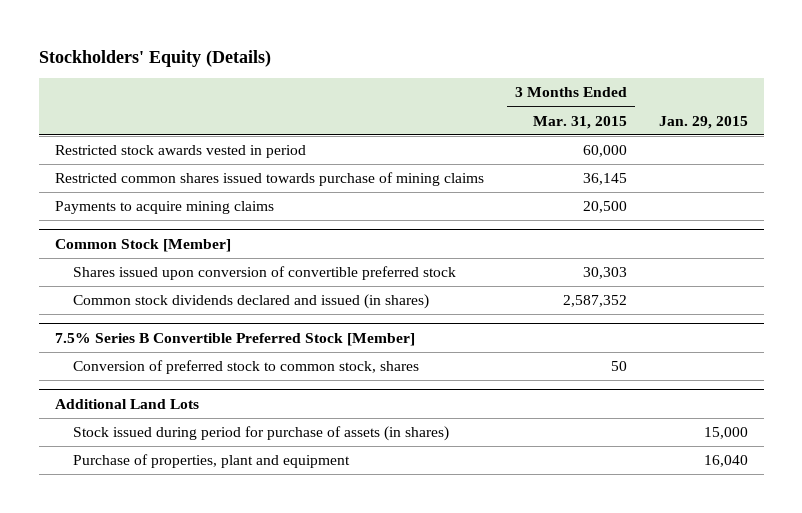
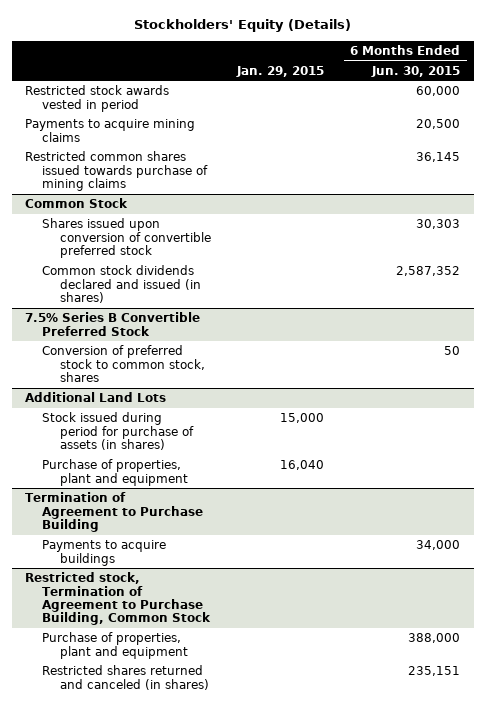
- | 3 Months Ended Mar. 31, 2015 | Jan. 29, 2015
+ | Jan. 29, 2015 | 6 Months Ended Jun. 30, 2015
- Common Stock [Member]
moved down: Restricted common shares issued towards purchase of mining claims | | 36,145
+ Common Stock
- 7.5% Series B Convertible Preferred Stock [Member]
+ 7.5% Series B Convertible Preferred Stock
+ Termination of Agreement to Purchase Building
+ Payments to acquire buildings | | 34,000
+ Restricted stock, Termination of Agreement to Purchase Building, Common Stock
+ Purchase of properties, plant and equipment | | 388,000
+ Restricted shares returned and canceled (in shares) | | 235,151

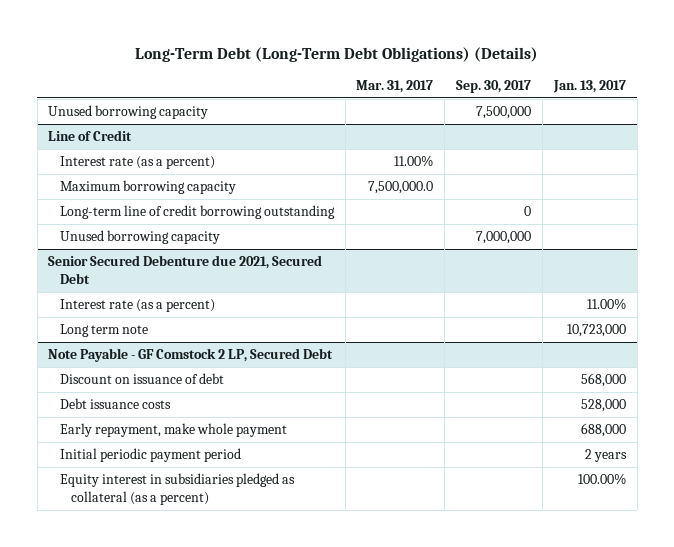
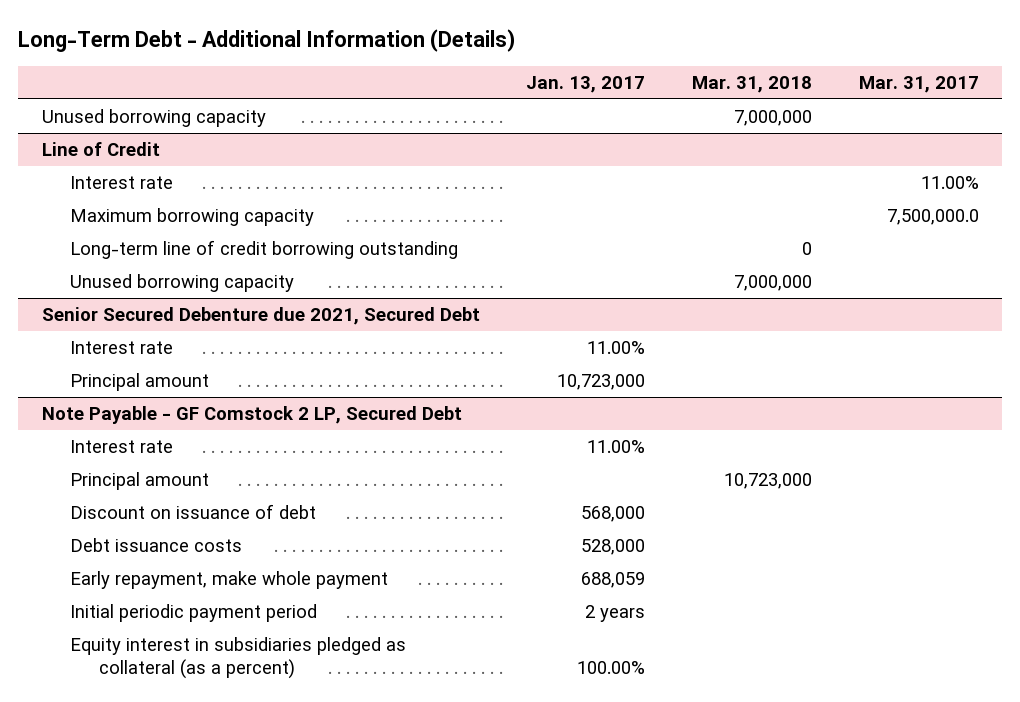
- Long-Term Debt (Long-Term Debt Obligations) (Details)
+ Long-Term Debt - Additional Information (Details)
- | Mar. 31, 2017 | Sep. 30, 2017 | Jan. 13, 2017
+ | Jan. 13, 2017 | Mar. 31, 2018 | Mar. 31, 2017
@ Line of Credit
- Interest rate (as a percent) | 11.00% | |
+ Interest rate | | | 11.00%
@ Senior Secured Debenture due 2021, Secured Debt
- Interest rate (as a percent) | | | 11.00%
- Long term note | | | 10,723,000
+ Interest rate | 11.00% | |
+ Principal amount | 10,723,000 | |
@ Note Payable - GF Comstock 2 LP, Secured Debt
+ Interest rate | 11.00% | |
+ Principal amount | | 10,723,000 |
- Early repayment, make whole payment | | | 688,000
+ Early repayment, make whole payment | 688,059 | |

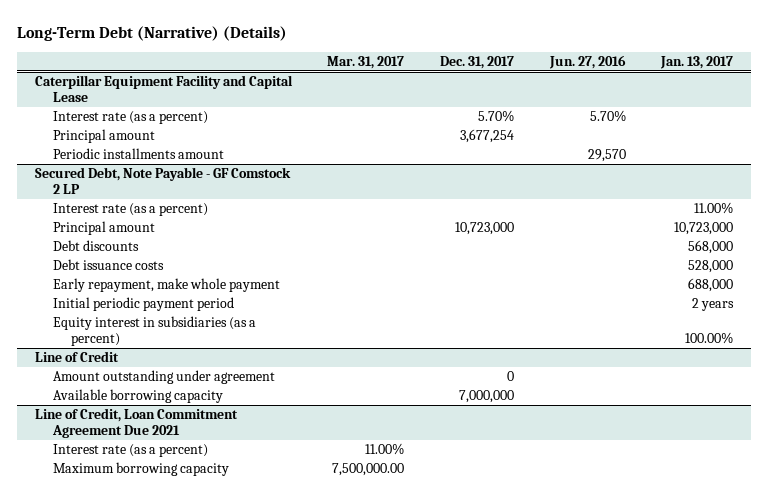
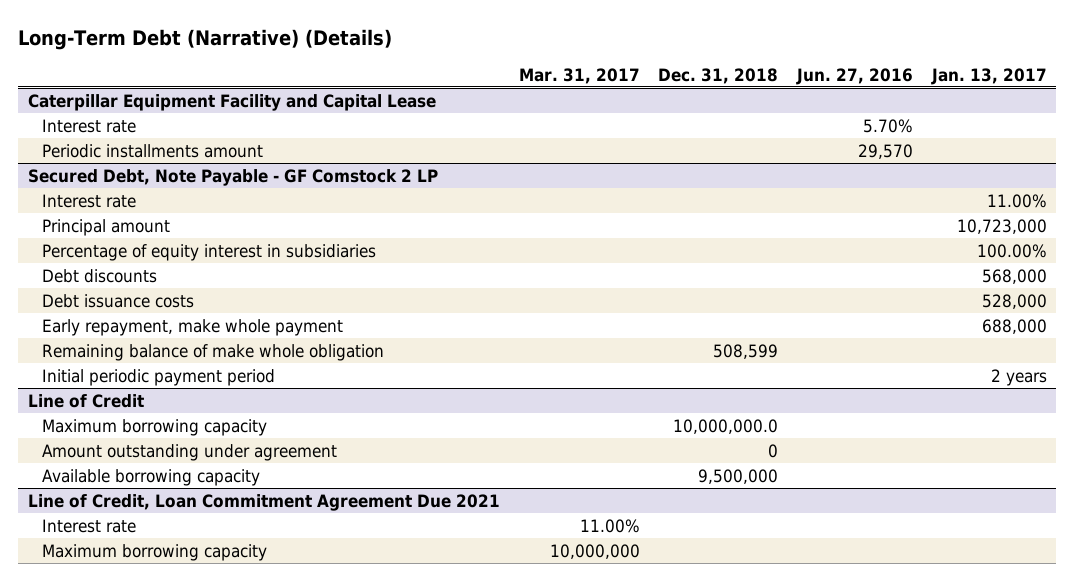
- | Mar. 31, 2017 | Dec. 31, 2017 | Jun. 27, 2016 | Jan. 13, 2017
+ | Mar. 31, 2017 | Dec. 31, 2018 | Jun. 27, 2016 | Jan. 13, 2017
@ Caterpillar Equipment Facility and Capital Lease
- Interest rate (as a percent) | | 5.70% | 5.70% |
- Principal amount | | 3,677,254 | |
+ Interest rate | | | 5.70% |
@ Secured Debt, Note Payable - GF Comstock 2 LP
- Interest rate (as a percent) | | | | 11.00%
+ Interest rate | | | | 11.00%
+ Percentage of equity interest in subsidiaries | | | | 100.00%
+ Remaining balance of make whole obligation | | 508,599 | |
- Equity interest in subsidiaries (as a percent) | | | | 100.00%
@ Line of Credit
+ Maximum borrowing capacity | | 10,000,000.0 | |
@ Line of Credit, Loan Commitment Agreement Due 2021
- Interest rate (as a percent) | 11.00% | | |
- Maximum borrowing capacity | 7,500,000.00 | | |
+ Interest rate | 11.00% | | |
+ Maximum borrowing capacity | 10,000,000 | | |

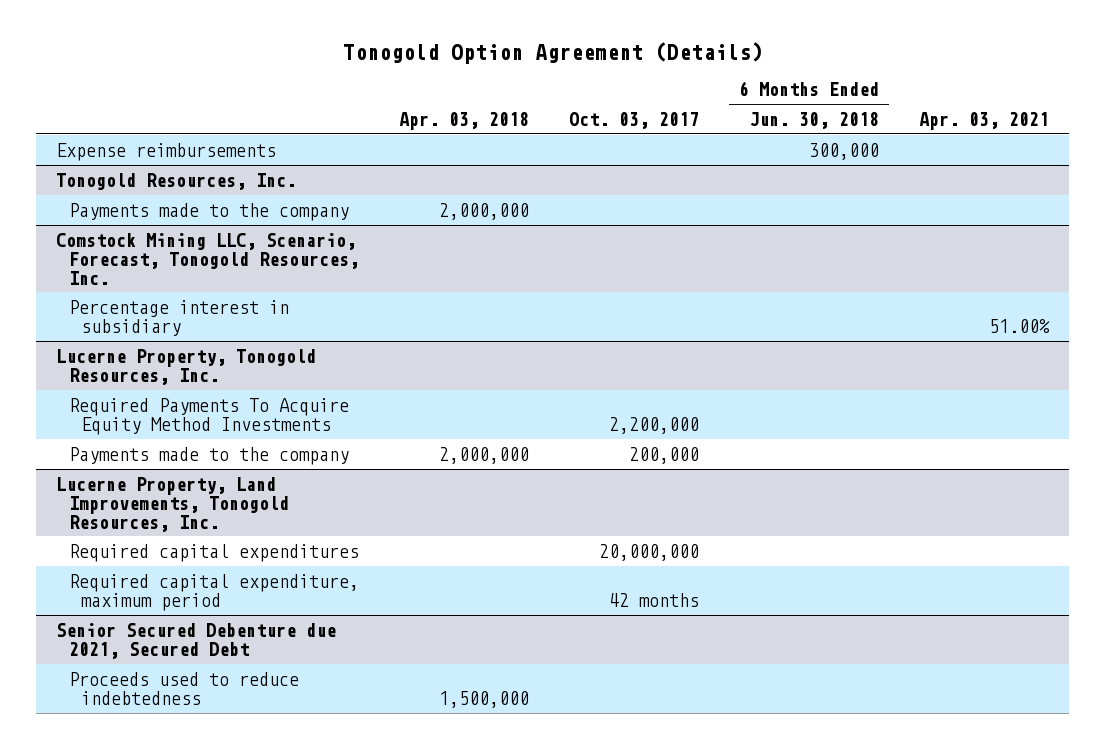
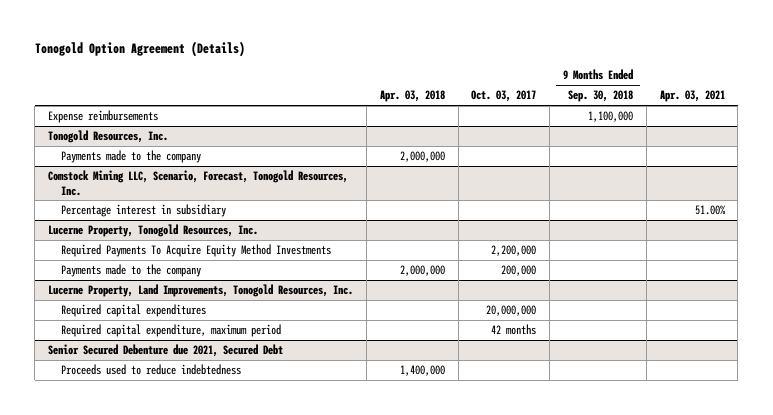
- | Apr. 03, 2018 | Oct. 03, 2017 | 6 Months Ended Jun. 30, 2018 | Apr. 03, 2021
+ | Apr. 03, 2018 | Oct. 03, 2017 | 9 Months Ended Sep. 30, 2018 | Apr. 03, 2021
@ Senior Secured Debenture due 2021, Secured Debt
- Proceeds used to reduce indebtedness | 1,500,000 | | |
+ Proceeds used to reduce indebtedness | 1,400,000 | | |

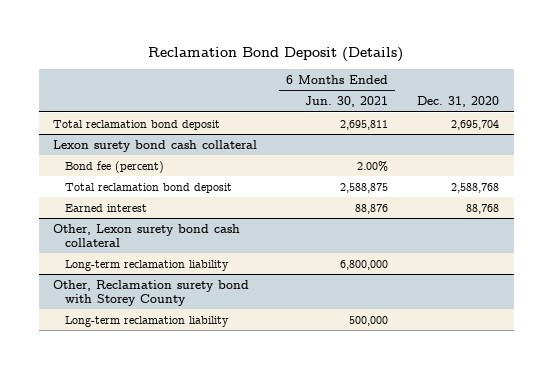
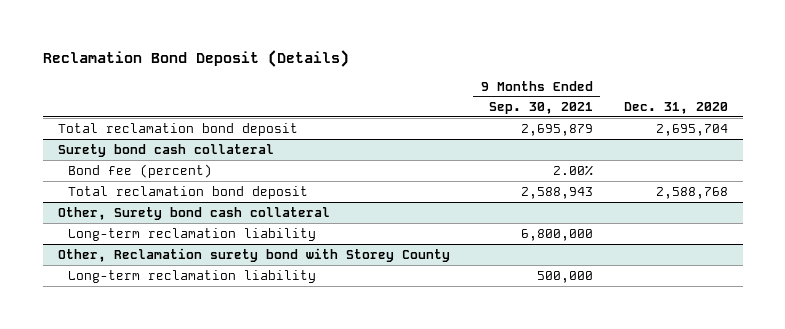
- | 6 Months Ended Jun. 30, 2021 | Dec. 31, 2020
+ | 9 Months Ended Sep. 30, 2021 | Dec. 31, 2020
- Lexon surety bond cash collateral
+ Surety bond cash collateral
- Earned interest | 88,876 | 88,768
- Other, Lexon surety bond cash collateral
+ Other, Surety bond cash collateral

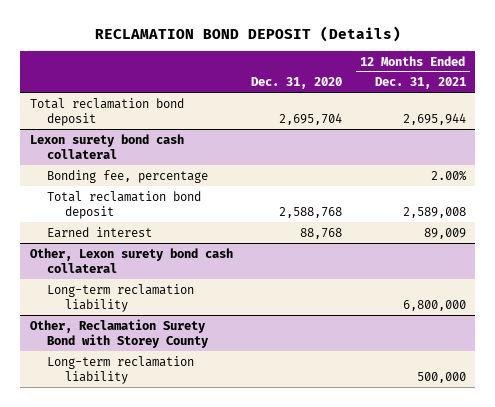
- Reclamation Bond Deposit (Details)
+ RECLAMATION BOND DEPOSIT (Details)
- | 9 Months Ended Sep. 30, 2021 | Dec. 31, 2020
+ | Dec. 31, 2020 | 12 Months Ended Dec. 31, 2021
- Surety bond cash collateral
- Bond fee (percent) | 2.00% |
+ Lexon surety bond cash collateral
+ Bonding fee, percentage | | 2.00%
- Other, Surety bond cash collateral
+ Earned interest | 88,768 | 89,009
+ Other, Lexon surety bond cash collateral
- Other, Reclamation surety bond with Storey County
+ Other, Reclamation Surety Bond with Storey County

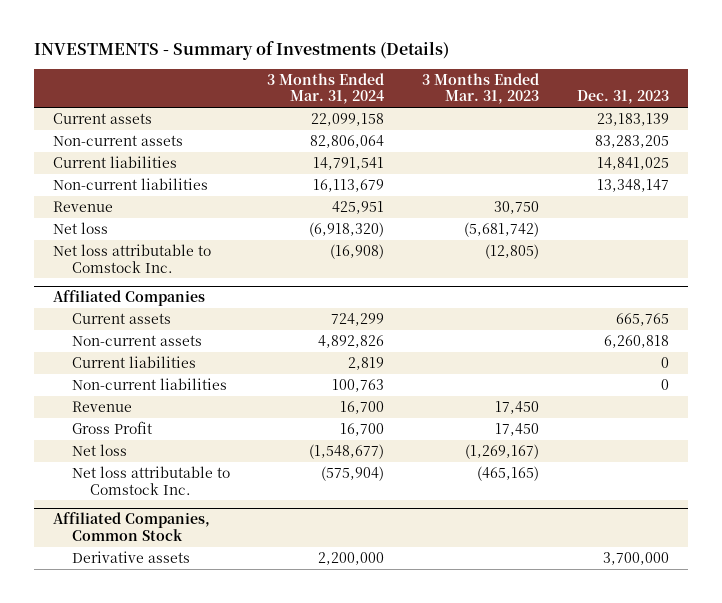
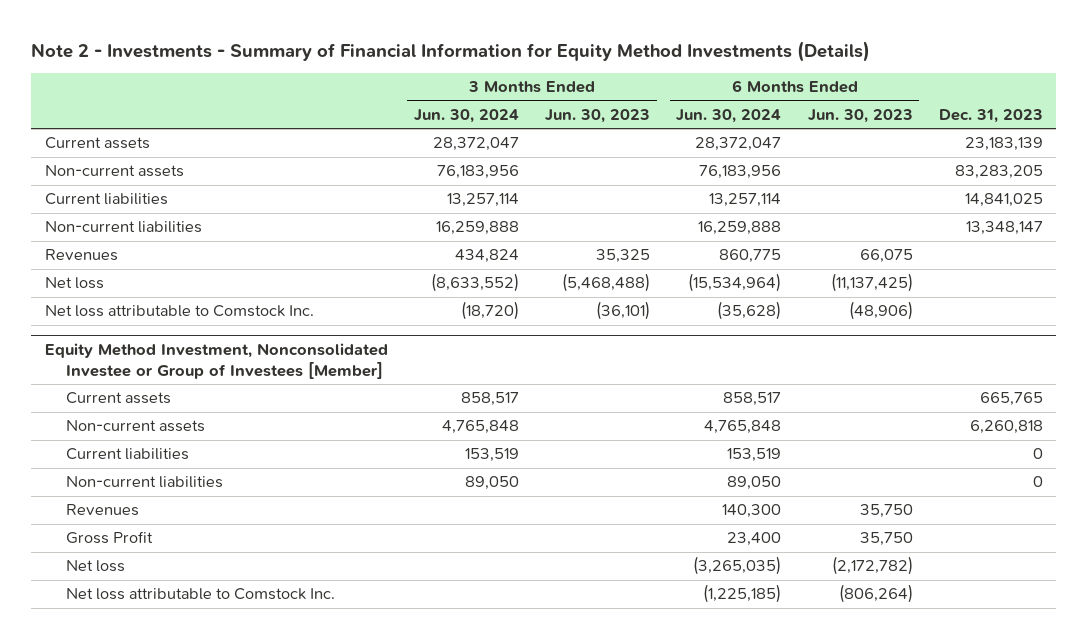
- INVESTMENTS - Summary of Investments (Details)
+ Note 2 - Investments - Summary of Financial Information for Equity Method Investments (Details)
- | 3 Months Ended Mar. 31, 2024 | 3 Months Ended Mar. 31, 2023 | Dec. 31, 2023
+ | 3 Months Ended Jun. 30, 2024 | 3 Months Ended Jun. 30, 2023 | 6 Months Ended Jun. 30, 2024 | 6 Months Ended Jun. 30, 2023 | Dec. 31, 2023
- Revenue | 425,951 | 30,750 |
+ Revenues | 434,824 | 35,325 | 860,775 | 66,075 |
- Affiliated Companies
+ Equity Method Investment, Nonconsolidated Investee or Group of Investees [Member]
- Revenue | 16,700 | 17,450 |
+ Revenues | | | 140,300 | 35,750 |
- Affiliated Companies, Common Stock
- Derivative assets | 2,200,000 | | 3,700,000

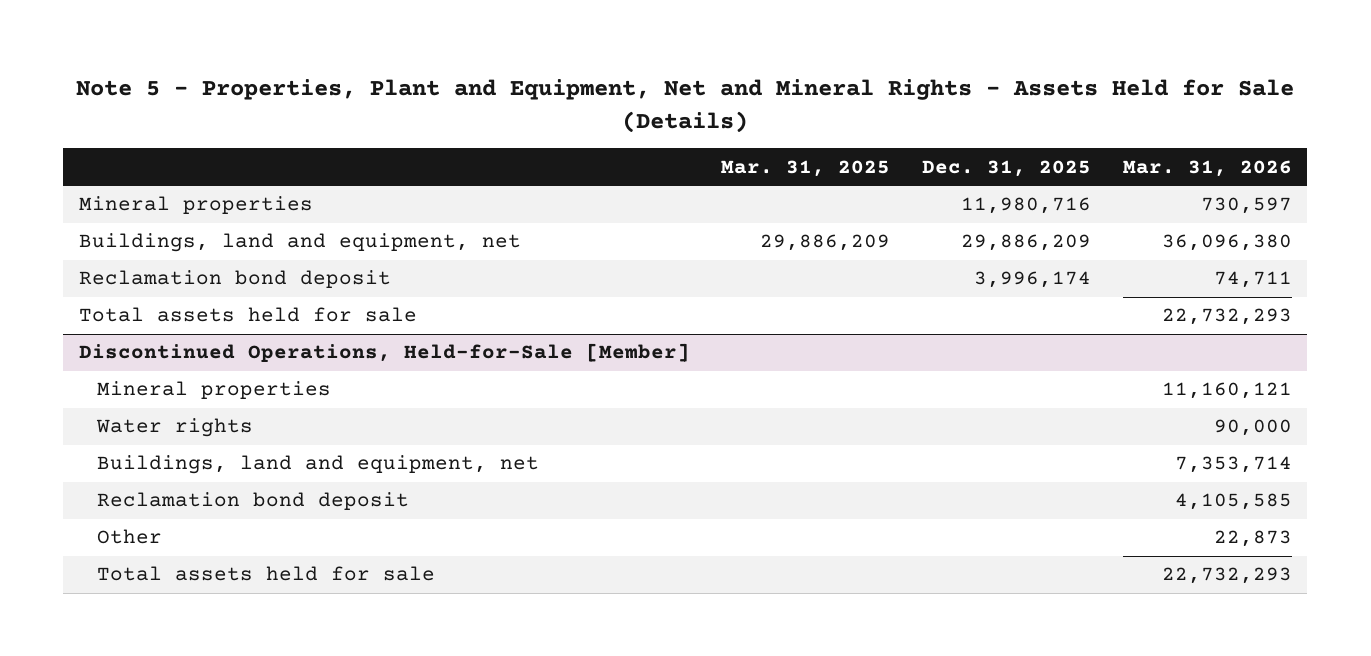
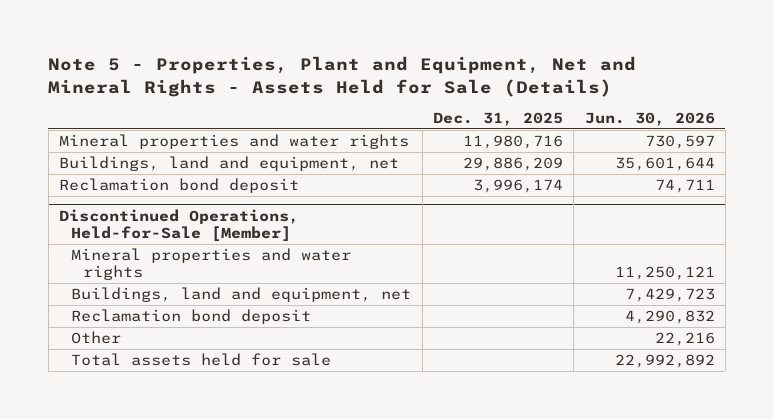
- | Mar. 31, 2025 | Dec. 31, 2025 | Mar. 31, 2026
+ | Dec. 31, 2025 | Jun. 30, 2026
- Mineral properties | | 11,980,716 | 730,597
+ Mineral properties and water rights | 11,980,716 | 730,597
- Total assets held for sale | | | 22,732,293
@ Discontinued Operations, Held-for-Sale [Member]
- Mineral properties | | | 11,160,121
- Water rights | | | 90,000
+ Mineral properties and water rights | | 11,250,121

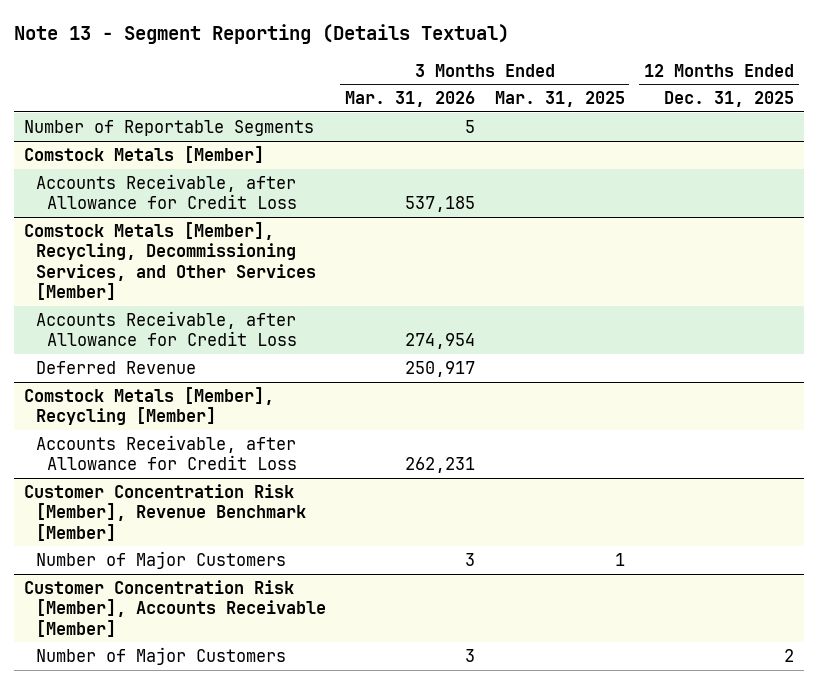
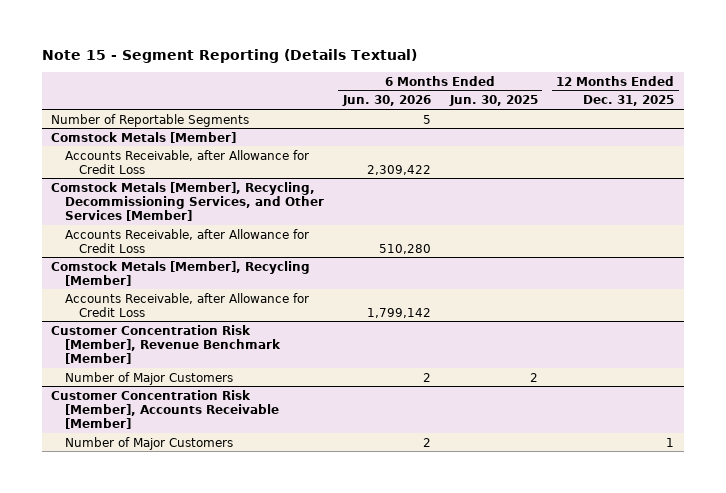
- Note 13 - Segment Reporting (Details Textual)
+ Note 15 - Segment Reporting (Details Textual)
- | 3 Months Ended Mar. 31, 2026 | 3 Months Ended Mar. 31, 2025 | 12 Months Ended Dec. 31, 2025
+ | 6 Months Ended Jun. 30, 2026 | 6 Months Ended Jun. 30, 2025 | 12 Months Ended Dec. 31, 2025
@ Comstock Metals [Member], Recycling, Decommissioning Services, and Other Services [Member]
- Deferred Revenue | 250,917 | |
@ Customer Concentration Risk [Member], Accounts Receivable [Member]
- Number of Major Customers | 3 | | 2
+ Number of Major Customers | 2 | | 1

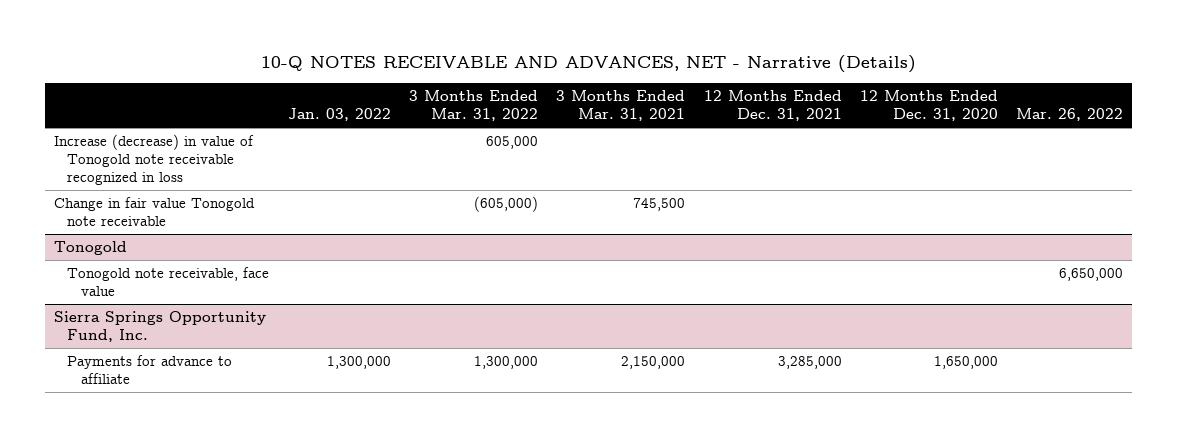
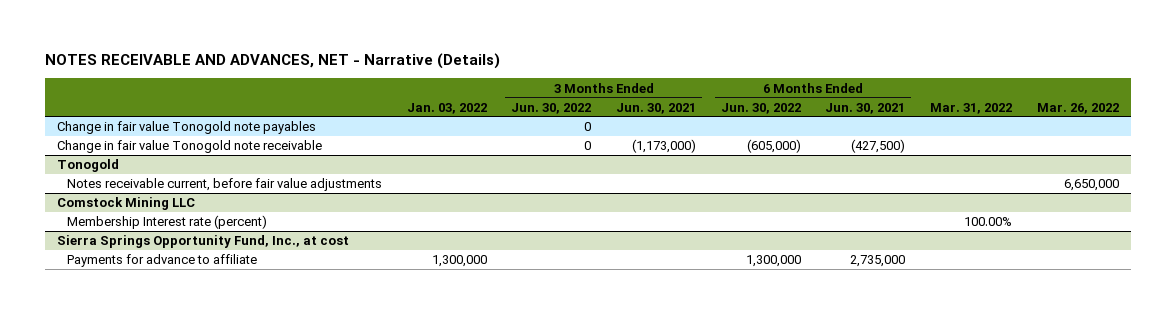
- 10-Q NOTES RECEIVABLE AND ADVANCES, NET - Narrative (Details)
+ NOTES RECEIVABLE AND ADVANCES, NET - Narrative (Details)
- | Jan. 03, 2022 | 3 Months Ended Mar. 31, 2022 | 3 Months Ended Mar. 31, 2021 | 12 Months Ended Dec. 31, 2021 | 12 Months Ended Dec. 31, 2020 | Mar. 26, 2022
+ | Jan. 03, 2022 | 3 Months Ended Jun. 30, 2022 | 3 Months Ended Jun. 30, 2021 | 6 Months Ended Jun. 30, 2022 | 6 Months Ended Jun. 30, 2021 | Mar. 31, 2022 | Mar. 26, 2022
- Increase (decrease) in value of Tonogold note receivable recognized in loss | | 605,000 | | | |
+ Change in fair value Tonogold note payables | | 0 | | | | |
@ Tonogold
- Tonogold note receivable, face value | | | | | | 6,650,000
- Sierra Springs Opportunity Fund, Inc.
@ Tonogold
+ Notes receivable current, before fair value adjustments | | | | | | | 6,650,000
+ Comstock Mining LLC
+ Membership Interest rate (percent) | | | | | | 100.00% |
+ Sierra Springs Opportunity Fund, Inc., at cost

